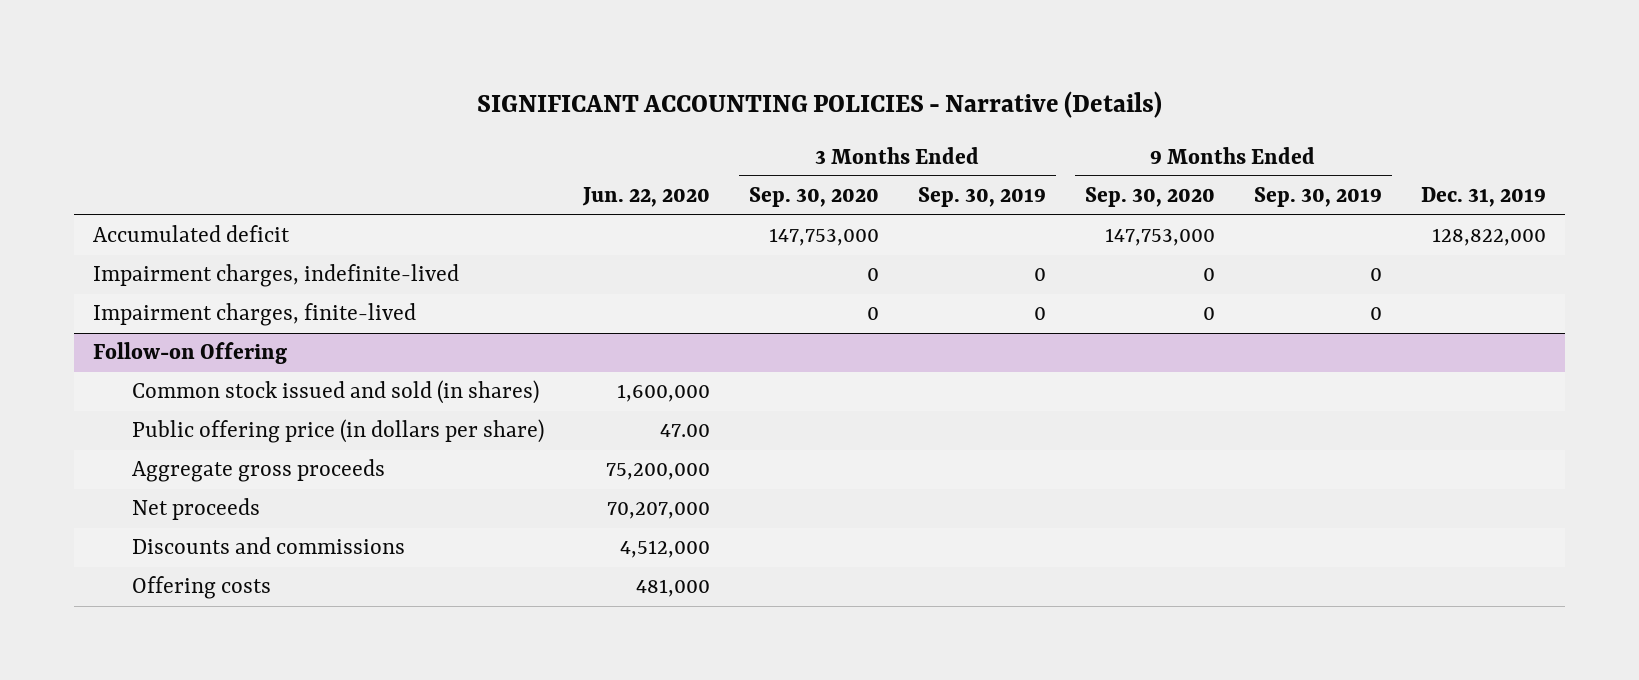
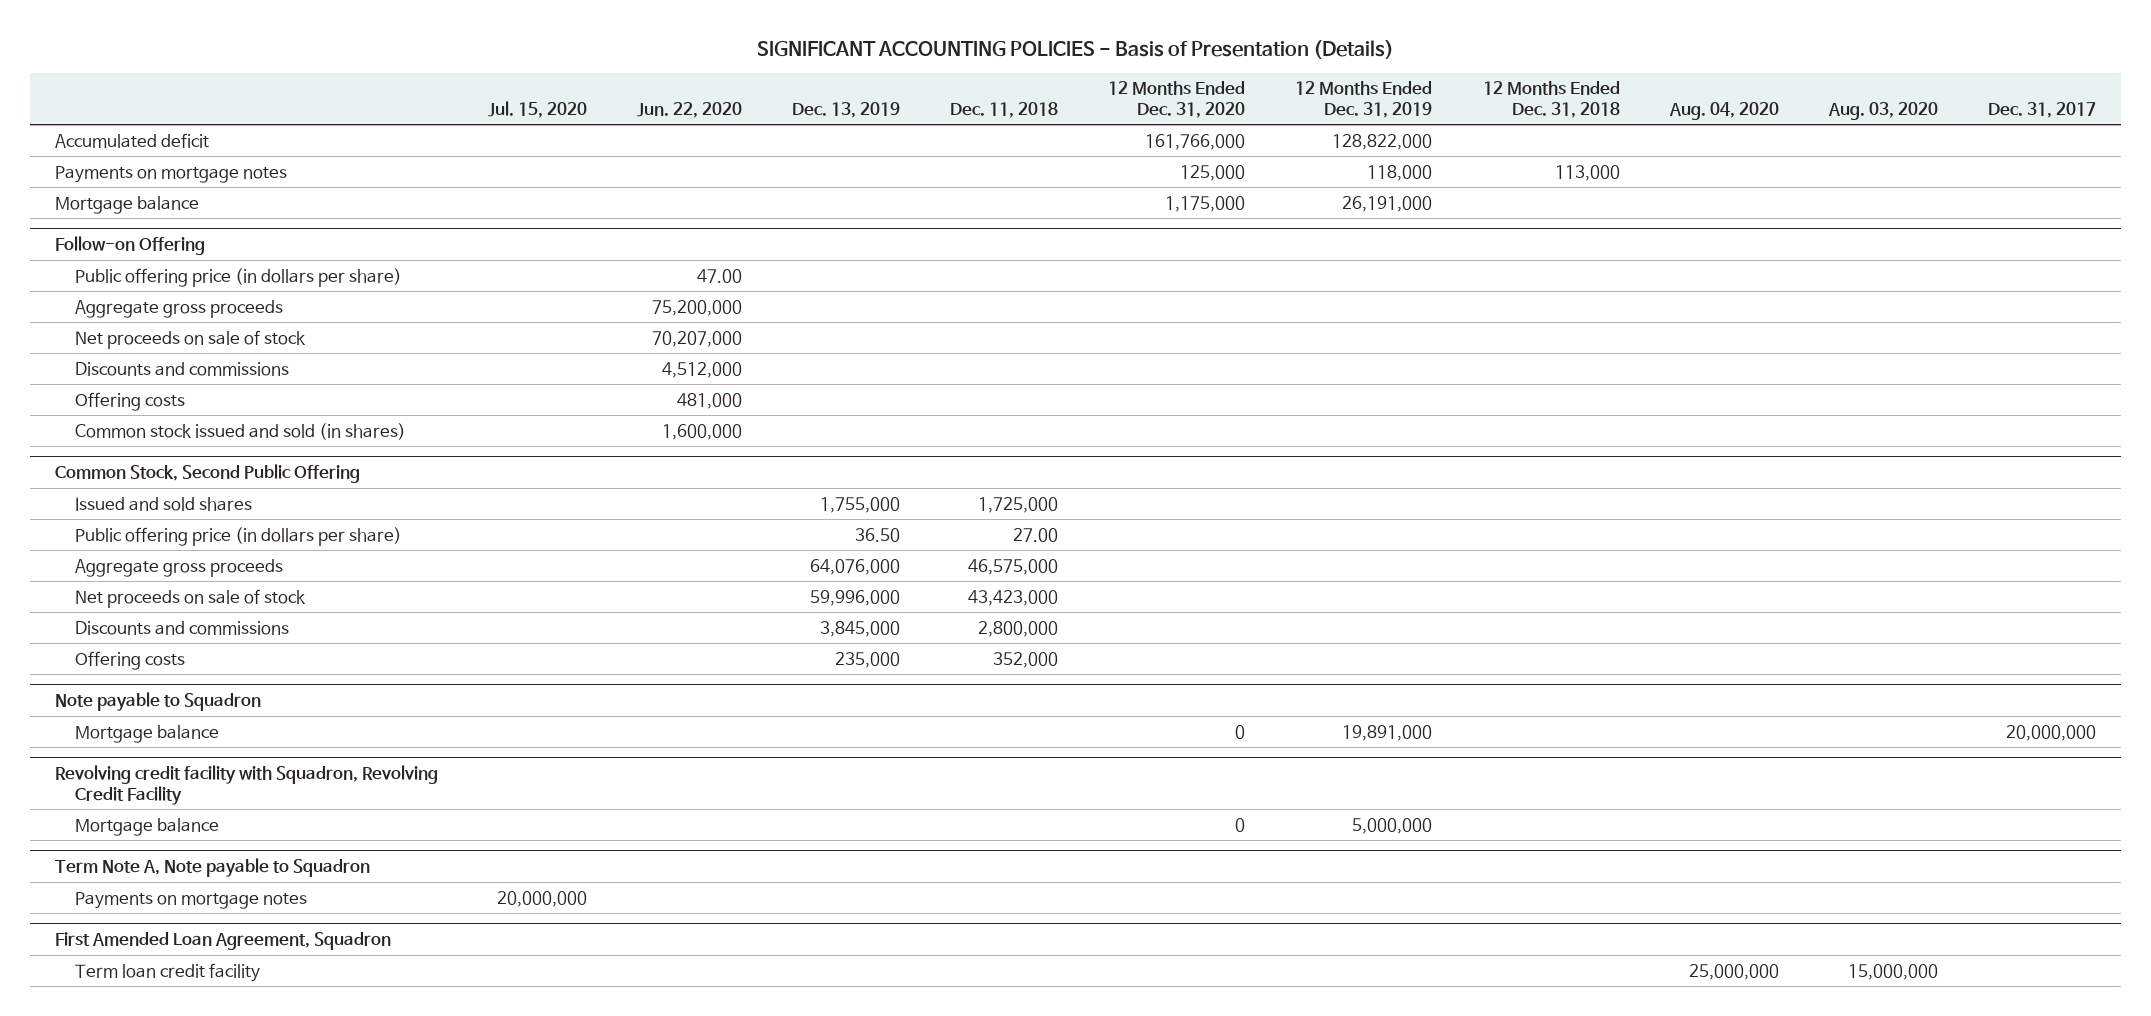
- SIGNIFICANT ACCOUNTING POLICIES - Narrative (Details)
+ SIGNIFICANT ACCOUNTING POLICIES - Basis of Presentation (Details)
- | Jun. 22, 2020 | 3 Months Ended Sep. 30, 2020 | 3 Months Ended Sep. 30, 2019 | 9 Months Ended Sep. 30, 2020 | 9 Months Ended Sep. 30, 2019 | Dec. 31, 2019
+ | Jul. 15, 2020 | Jun. 22, 2020 | Dec. 13, 2019 | Dec. 11, 2018 | 12 Months Ended Dec. 31, 2020 | 12 Months Ended Dec. 31, 2019 | 12 Months Ended Dec. 31, 2018 | Aug. 04, 2020 | Aug. 03, 2020 | Dec. 31, 2017
- Impairment charges, indefinite-lived | | 0 | 0 | 0 | 0 |
- Impairment charges, finite-lived | | 0 | 0 | 0 | 0 |
+ Payments on mortgage notes | | | | | 125,000 | 118,000 | 113,000 | | |
+ Mortgage balance | | | | | 1,175,000 | 26,191,000 | | | |
@ Follow-on Offering
- Net proceeds | 70,207,000 | | | | |
+ Net proceeds on sale of stock | | 70,207,000 | | | | | | | |
moved down: Common stock issued and sold (in shares) | | 1,600,000 | | | | | | | |
+ Common Stock, Second Public Offering
+ Issued and sold shares | | | 1,755,000 | 1,725,000 | | | | | |
+ Public offering price (in dollars per share) | | | 36.50 | 27.00 | | | | | |
+ Aggregate gross proceeds | | | 64,076,000 | 46,575,000 | | | | | |
+ Net proceeds on sale of stock | | | 59,996,000 | 43,423,000 | | | | | |
+ Discounts and commissions | | | 3,845,000 | 2,800,000 | | | | | |
+ Offering costs | | | 235,000 | 352,000 | | | | | |
+ Note payable to Squadron
+ Mortgage balance | | | | | 0 | 19,891,000 | | | | 20,000,000
+ Revolving credit facility with Squadron, Revolving Credit Facility
+ Mortgage balance | | | | | 0 | 5,000,000 | | | |
+ Term Note A, Note payable to Squadron
+ Payments on mortgage notes | 20,000,000 | | | | | | | | |
+ First Amended Loan Agreement, Squadron
+ Term loan credit facility | | | | | | | | 25,000,000 | 15,000,000 |

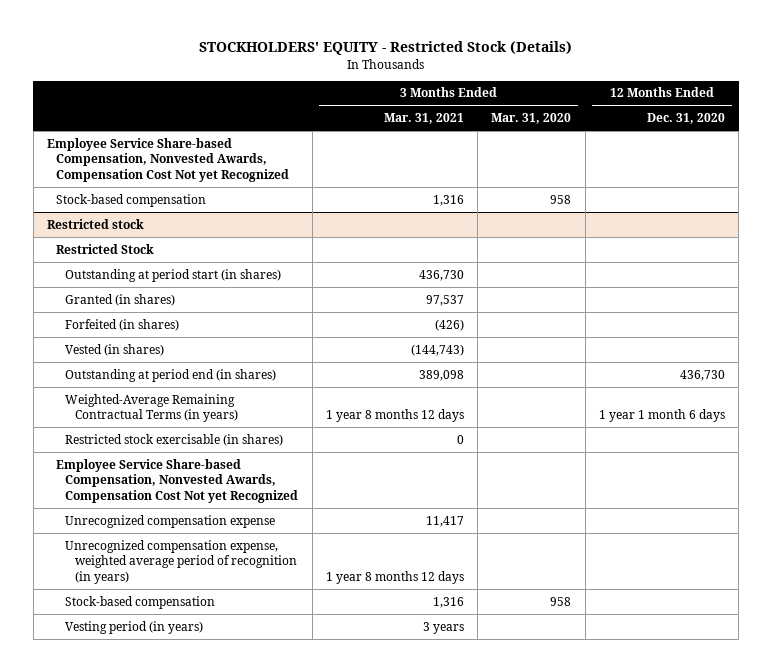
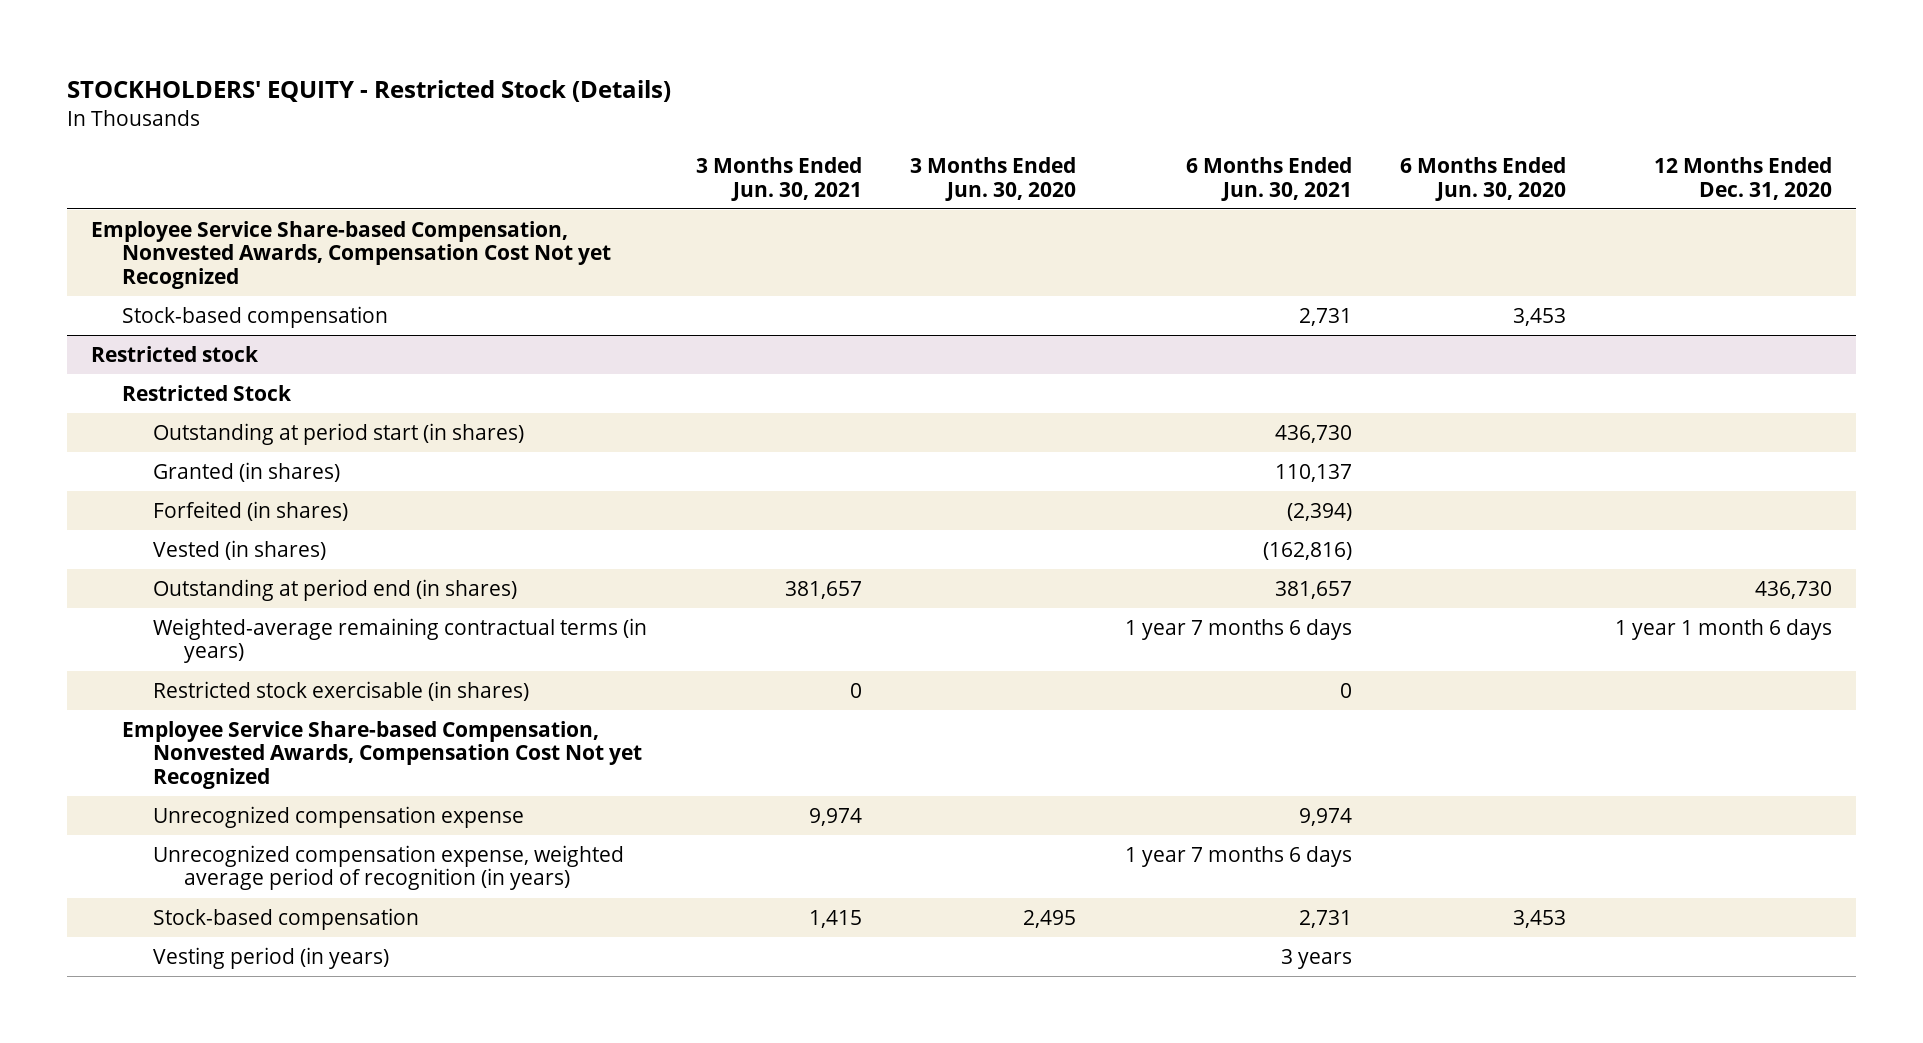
- | 3 Months Ended Mar. 31, 2021 | 3 Months Ended Mar. 31, 2020 | 12 Months Ended Dec. 31, 2020
+ | 3 Months Ended Jun. 30, 2021 | 3 Months Ended Jun. 30, 2020 | 6 Months Ended Jun. 30, 2021 | 6 Months Ended Jun. 30, 2020 | 12 Months Ended Dec. 31, 2020
@ Restricted stock
- Weighted-Average Remaining Contractual Terms (in years) | 1 year 8 months 12 days | | 1 year 1 month 6 days
+ Weighted-average remaining contractual terms (in years) | | | 1 year 7 months 6 days | | 1 year 1 month 6 days

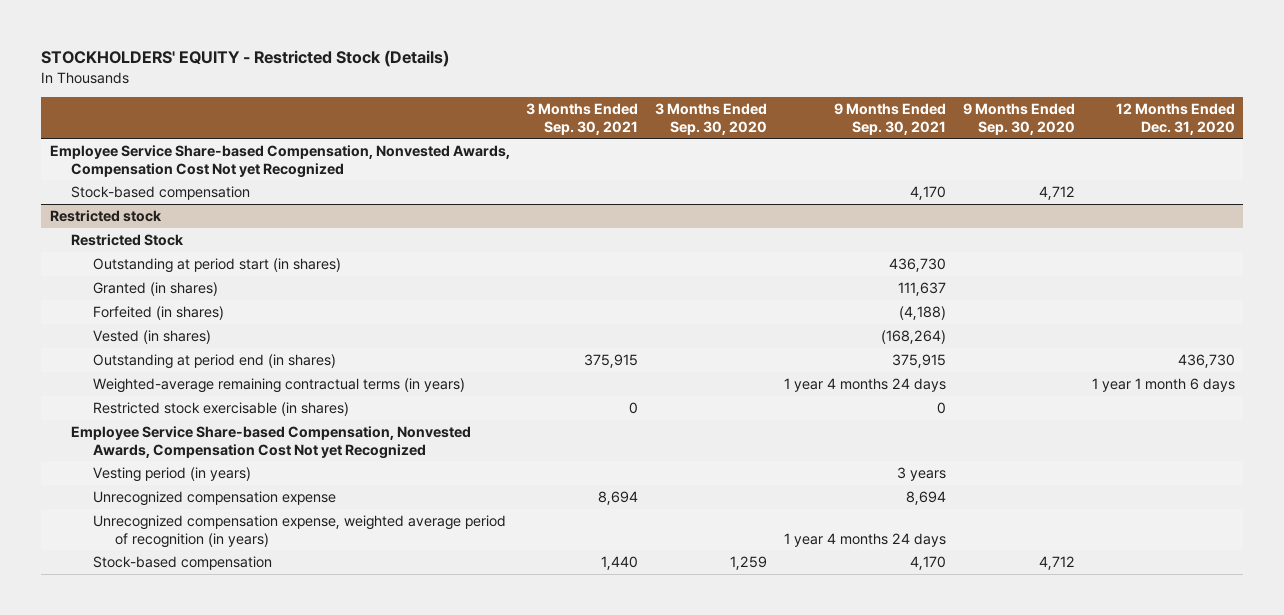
- | 3 Months Ended Jun. 30, 2021 | 3 Months Ended Jun. 30, 2020 | 6 Months Ended Jun. 30, 2021 | 6 Months Ended Jun. 30, 2020 | 12 Months Ended Dec. 31, 2020
+ | 3 Months Ended Sep. 30, 2021 | 3 Months Ended Sep. 30, 2020 | 9 Months Ended Sep. 30, 2021 | 9 Months Ended Sep. 30, 2020 | 12 Months Ended Dec. 31, 2020
@ Restricted stock
moved up: Vesting period (in years) | | | 3 years | |

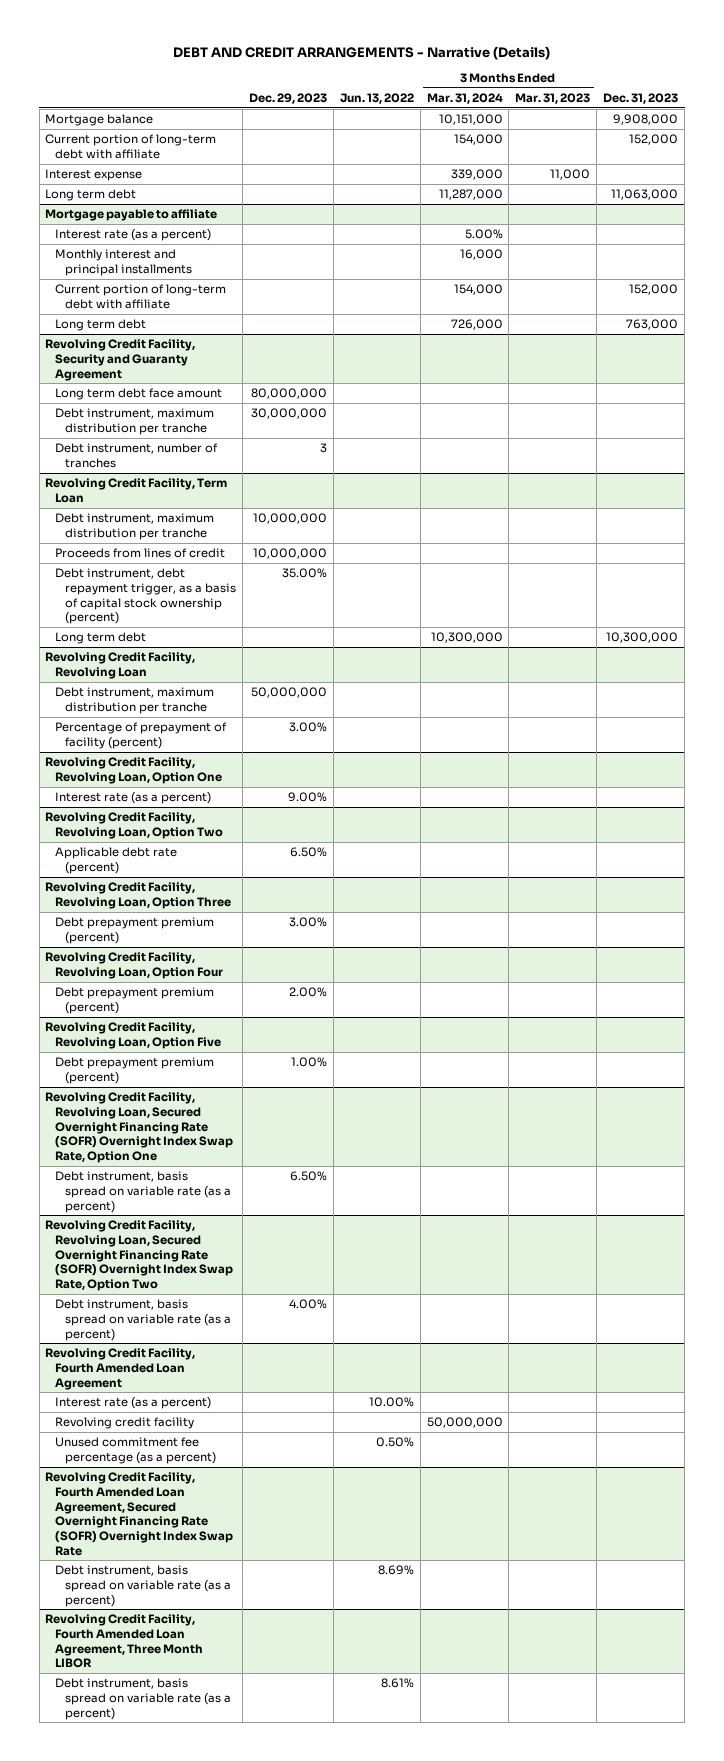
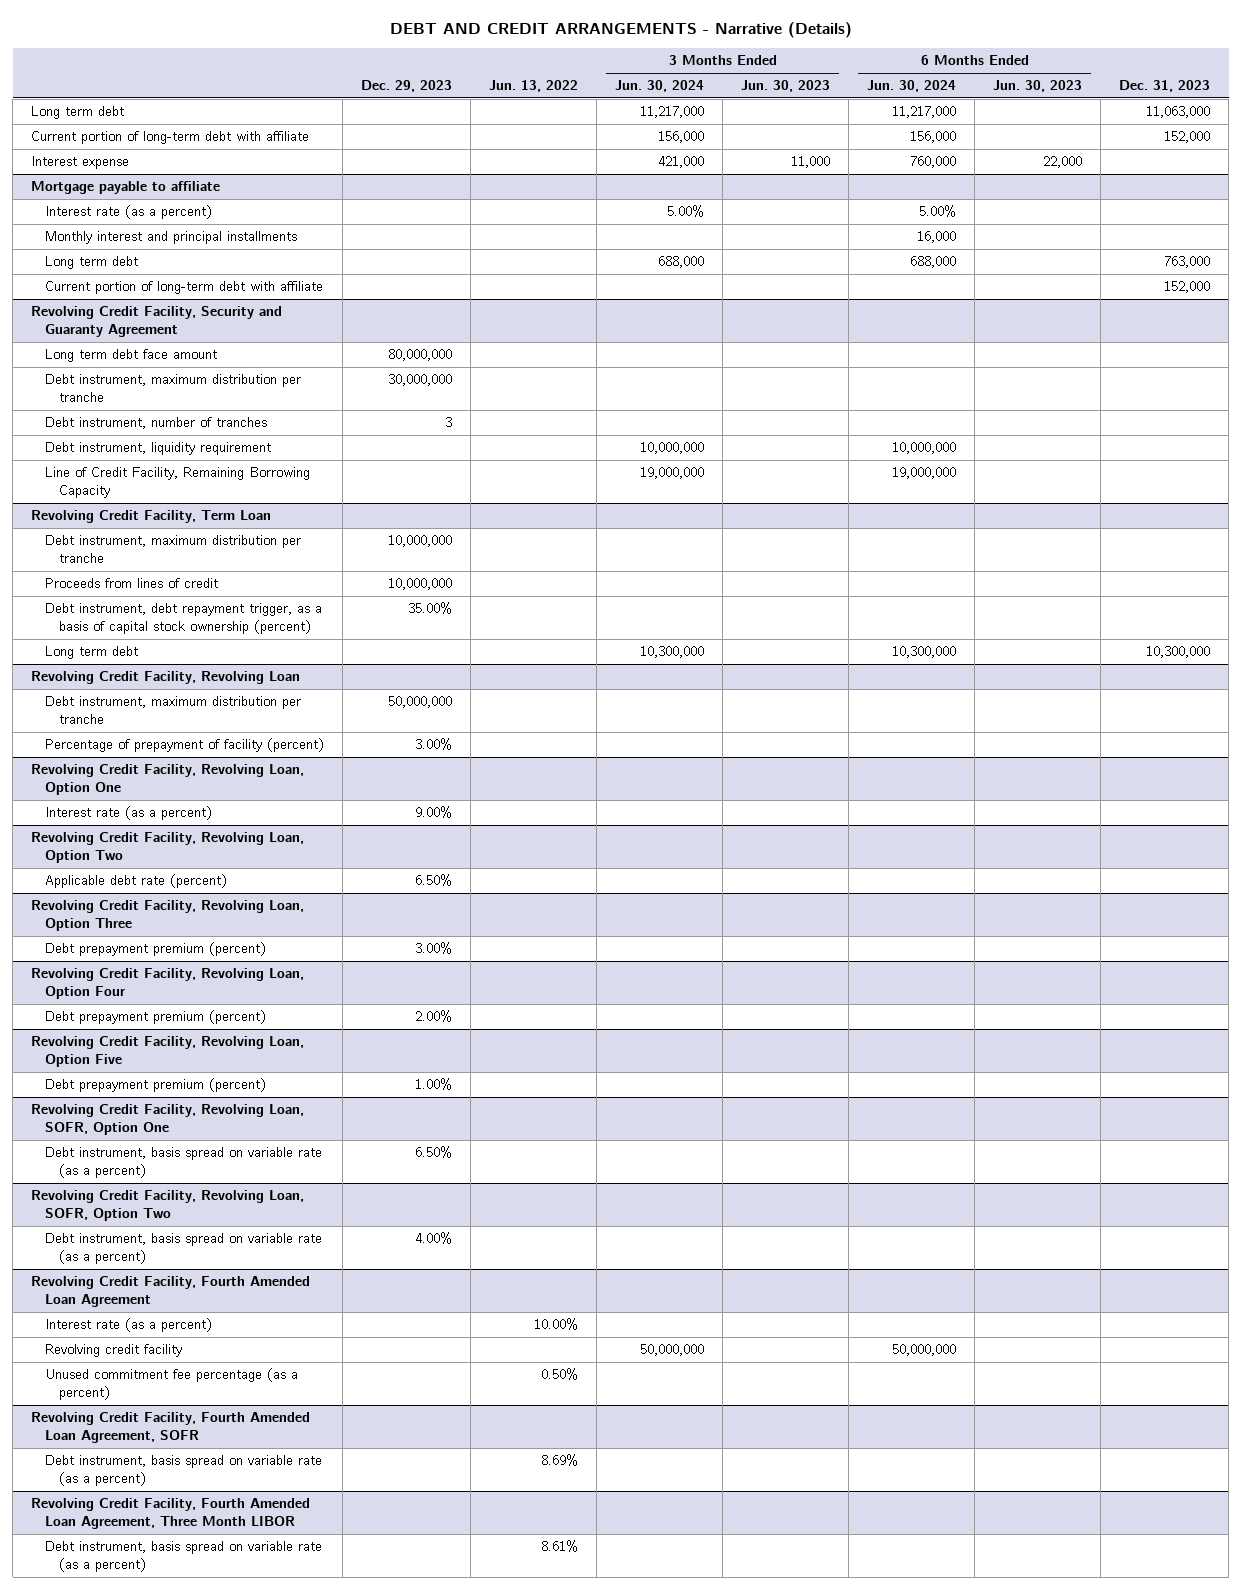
- | Dec. 29, 2023 | Jun. 13, 2022 | 3 Months Ended Mar. 31, 2024 | 3 Months Ended Mar. 31, 2023 | Dec. 31, 2023
+ | Dec. 29, 2023 | Jun. 13, 2022 | 3 Months Ended Jun. 30, 2024 | 3 Months Ended Jun. 30, 2023 | 6 Months Ended Jun. 30, 2024 | 6 Months Ended Jun. 30, 2023 | Dec. 31, 2023
- Mortgage balance | | | 10,151,000 | | 9,908,000
moved up: Long term debt | | | 11,217,000 | | 11,217,000 | | 11,063,000
@ Mortgage payable to affiliate
moved down: Current portion of long-term debt with affiliate | | | | | | | 152,000
@ Revolving Credit Facility, Security and Guaranty Agreement
+ Debt instrument, liquidity requirement | | | 10,000,000 | | 10,000,000 | |
+ Line of Credit Facility, Remaining Borrowing Capacity | | | 19,000,000 | | 19,000,000 | |
- Revolving Credit Facility, Revolving Loan, Secured Overnight Financing Rate (SOFR) Overnight Index Swap Rate, Option One
+ Revolving Credit Facility, Revolving Loan, SOFR, Option One
- Revolving Credit Facility, Revolving Loan, Secured Overnight Financing Rate (SOFR) Overnight Index Swap Rate, Option Two
+ Revolving Credit Facility, Revolving Loan, SOFR, Option Two
- Revolving Credit Facility, Fourth Amended Loan Agreement, Secured Overnight Financing Rate (SOFR) Overnight Index Swap Rate
+ Revolving Credit Facility, Fourth Amended Loan Agreement, SOFR

